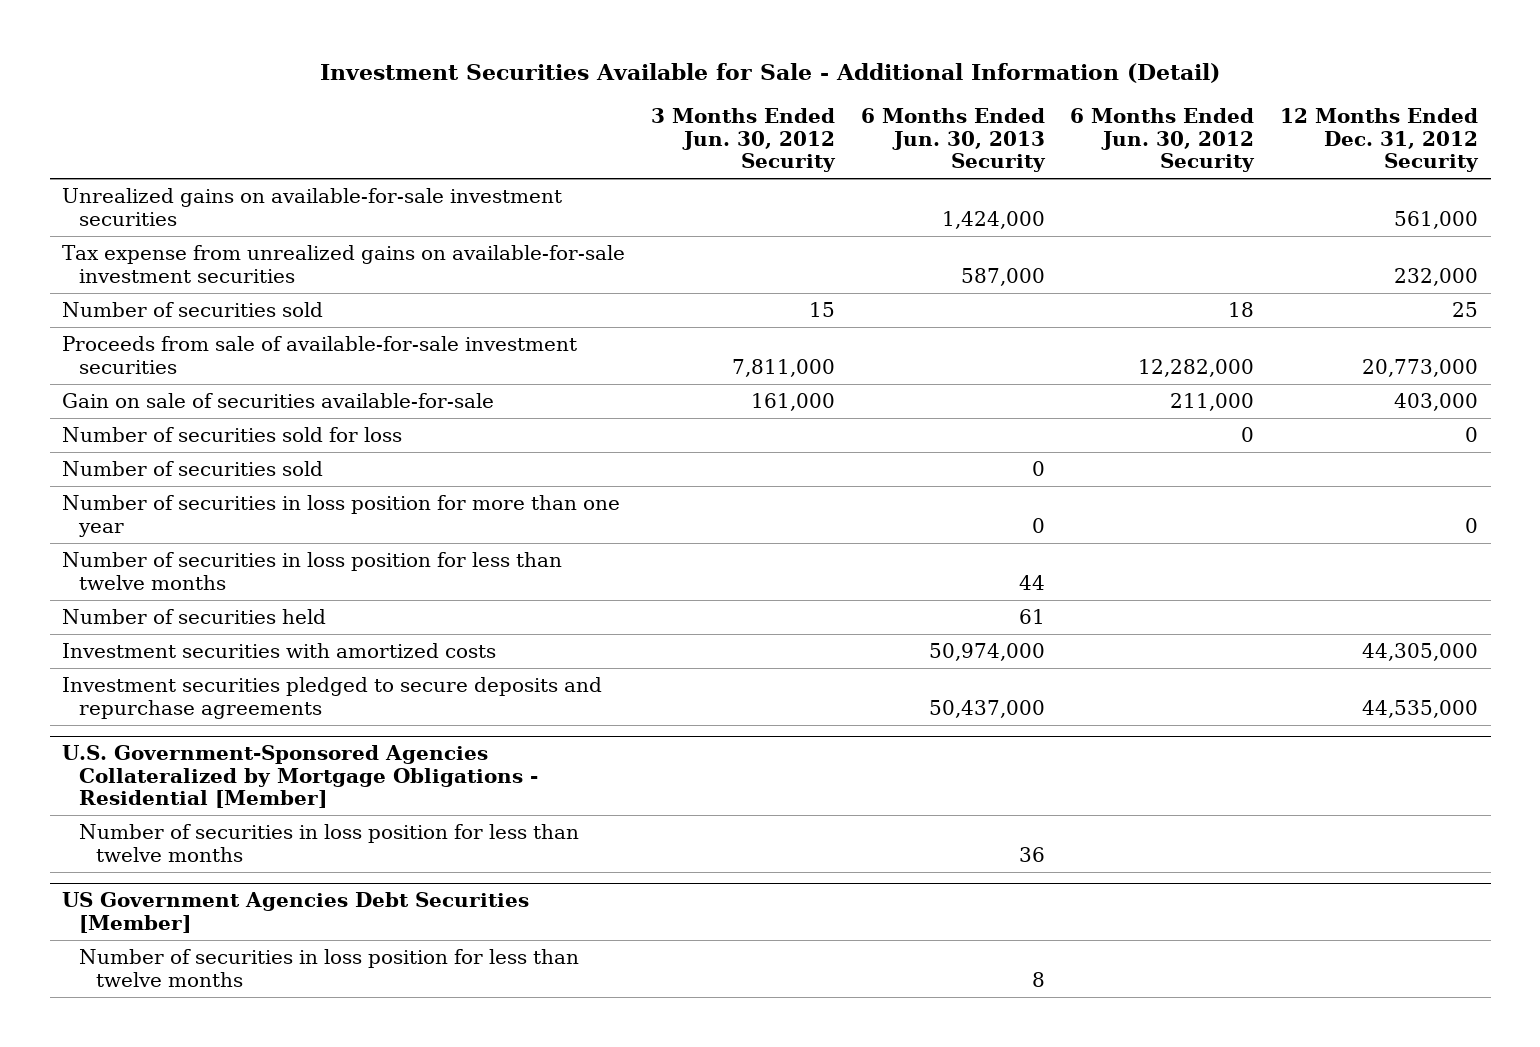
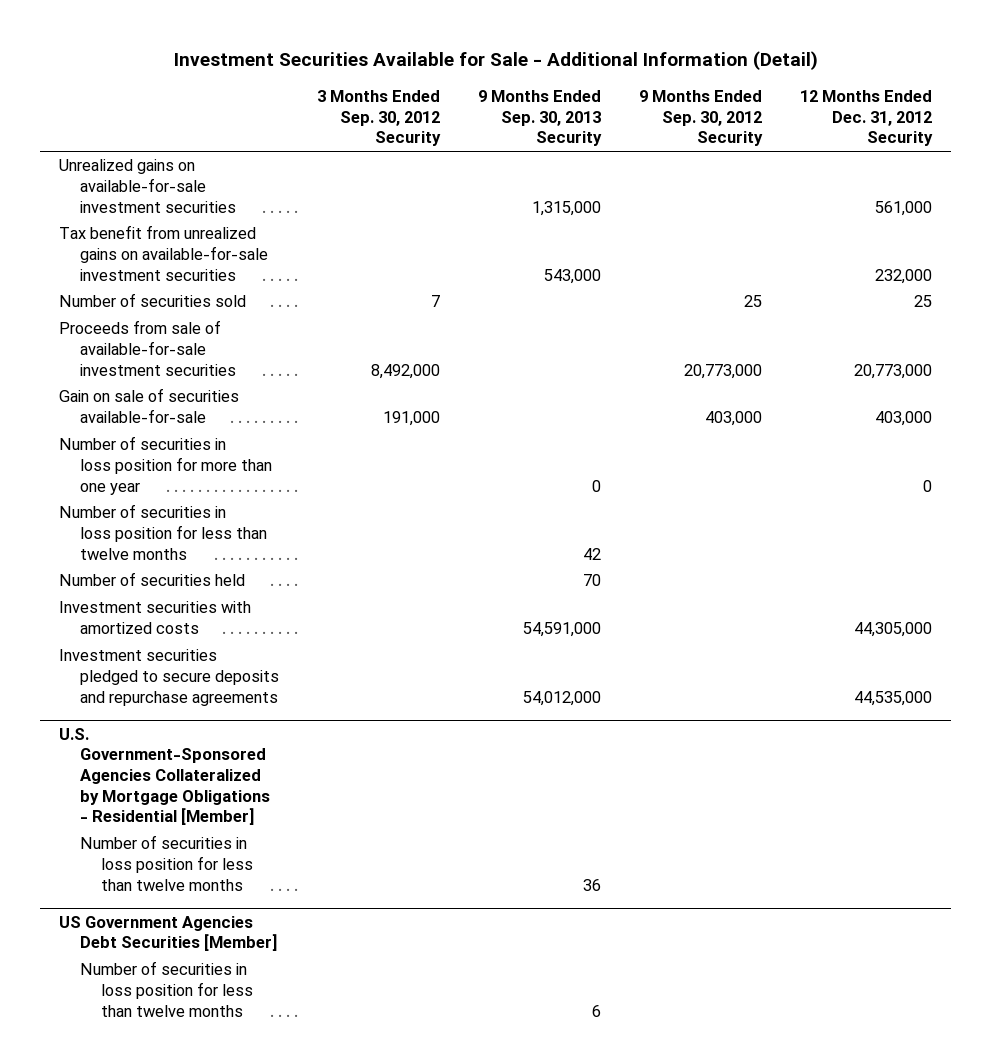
- | 3 Months Ended Jun. 30, 2012 Security | 6 Months Ended Jun. 30, 2013 Security | 6 Months Ended Jun. 30, 2012 Security | 12 Months Ended Dec. 31, 2012 Security
+ | 3 Months Ended Sep. 30, 2012 Security | 9 Months Ended Sep. 30, 2013 Security | 9 Months Ended Sep. 30, 2012 Security | 12 Months Ended Dec. 31, 2012 Security
- Tax expense from unrealized gains on available-for-sale investment securities | | 587,000 | | 232,000
+ Tax benefit from unrealized gains on available-for-sale investment securities | | 543,000 | | 232,000
- Number of securities sold for loss | | | 0 | 0
- Number of securities sold | | 0 | |

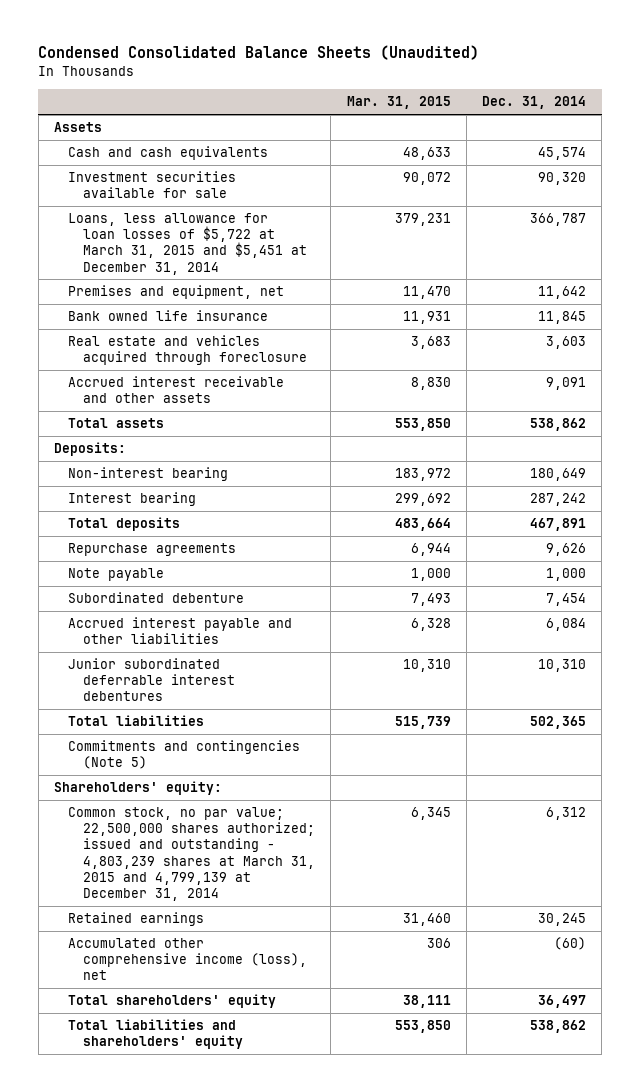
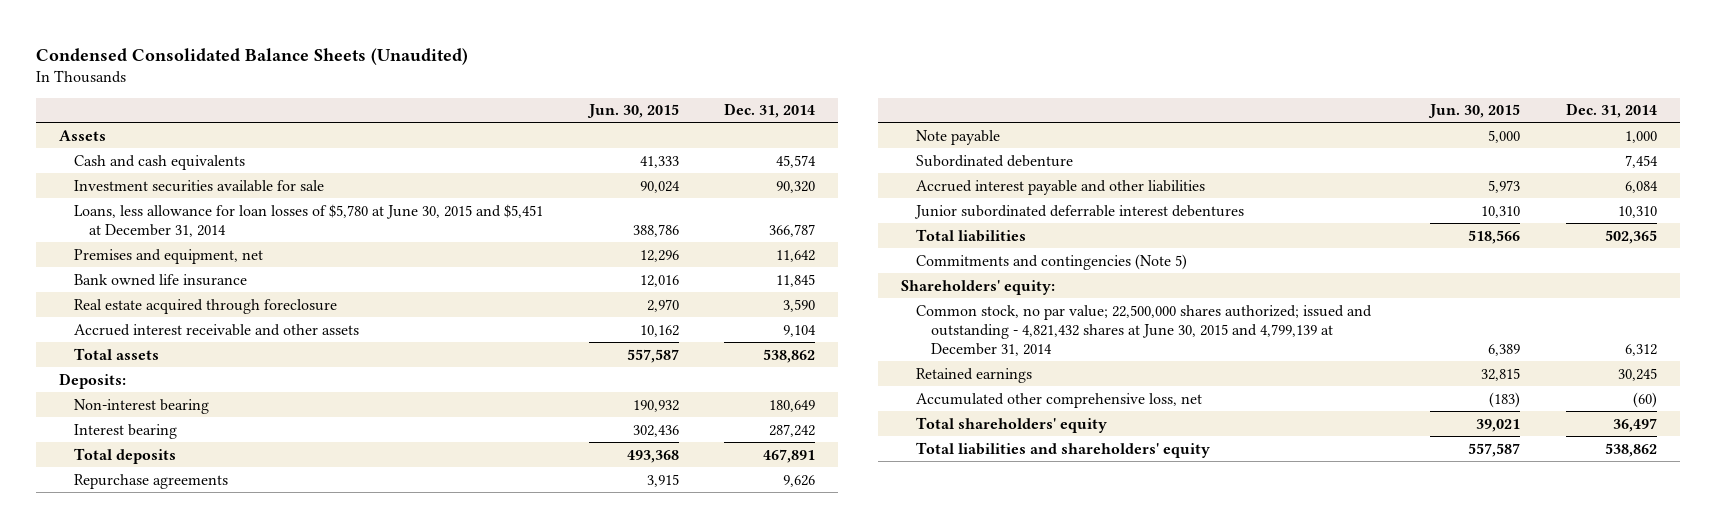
- | Mar. 31, 2015 | Dec. 31, 2014
+ | Jun. 30, 2015 | Dec. 31, 2014
- Loans, less allowance for loan losses of $5,722 at March 31, 2015 and $5,451 at December 31, 2014 | 379,231 | 366,787
+ Loans, less allowance for loan losses of $5,780 at June 30, 2015 and $5,451 at December 31, 2014 | 388,786 | 366,787
- Real estate and vehicles acquired through foreclosure | 3,683 | 3,603
- Accrued interest receivable and other assets | 8,830 | 9,091
+ Real estate acquired through foreclosure | 2,970 | 3,590
+ Accrued interest receivable and other assets | 10,162 | 9,104
- Common stock, no par value; 22,500,000 shares authorized; issued and outstanding - 4,803,239 shares at March 31, 2015 and 4,799,139 at December 31, 2014 | 6,345 | 6,312
+ Common stock, no par value; 22,500,000 shares authorized; issued and outstanding - 4,821,432 shares at June 30, 2015 and 4,799,139 at December 31, 2014 | 6,389 | 6,312
- Accumulated other comprehensive income (loss), net | 306 | (60)
+ Accumulated other comprehensive loss, net | (183) | (60)

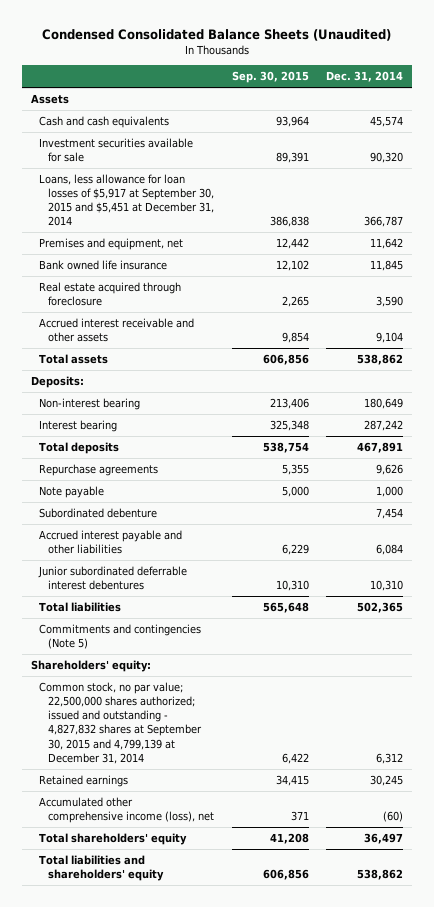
- | Jun. 30, 2015 | Dec. 31, 2014
+ | Sep. 30, 2015 | Dec. 31, 2014
- Loans, less allowance for loan losses of $5,780 at June 30, 2015 and $5,451 at December 31, 2014 | 388,786 | 366,787
+ Loans, less allowance for loan losses of $5,917 at September 30, 2015 and $5,451 at December 31, 2014 | 386,838 | 366,787
- Common stock, no par value; 22,500,000 shares authorized; issued and outstanding - 4,821,432 shares at June 30, 2015 and 4,799,139 at December 31, 2014 | 6,389 | 6,312
+ Common stock, no par value; 22,500,000 shares authorized; issued and outstanding - 4,827,832 shares at September 30, 2015 and 4,799,139 at December 31, 2014 | 6,422 | 6,312
- Accumulated other comprehensive loss, net | (183) | (60)
+ Accumulated other comprehensive income (loss), net | 371 | (60)

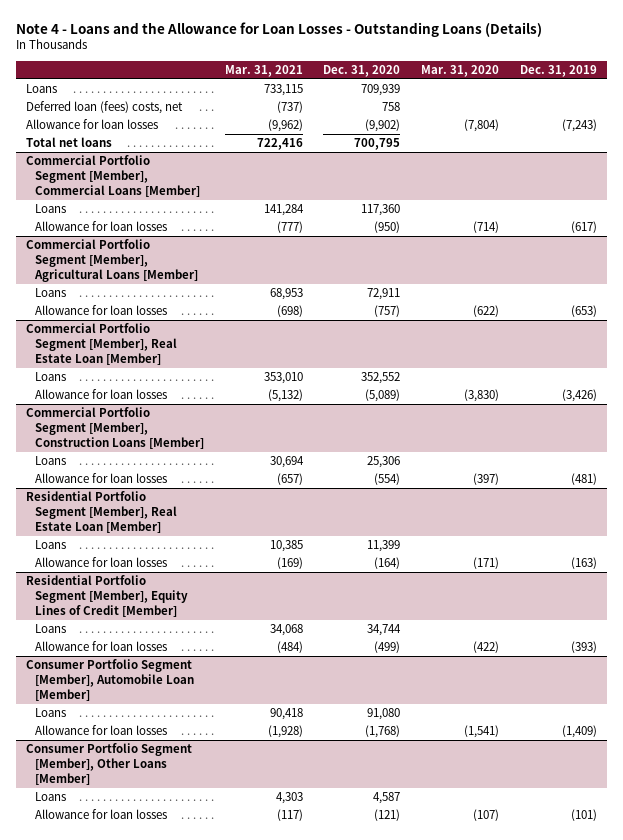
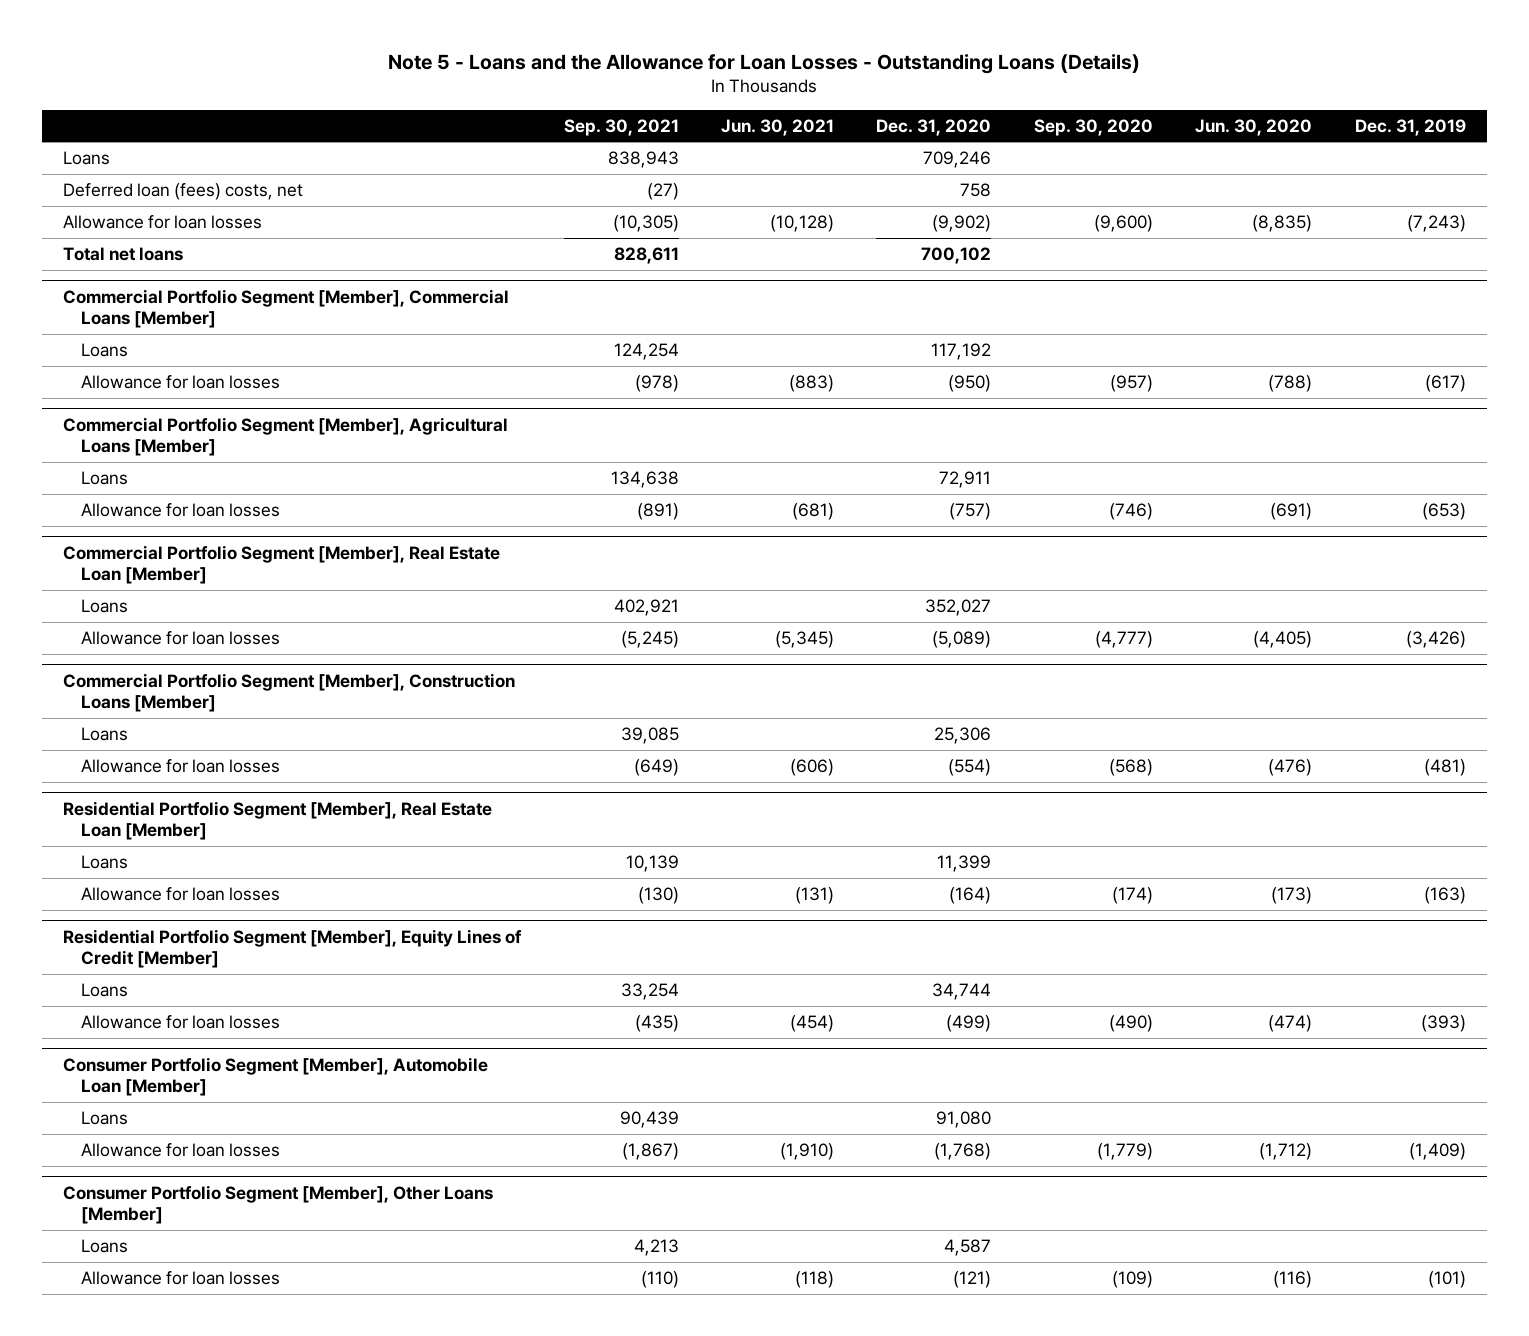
- Note 4 - Loans and the Allowance for Loan Losses - Outstanding Loans (Details)
+ Note 5 - Loans and the Allowance for Loan Losses - Outstanding Loans (Details)
- | Mar. 31, 2021 | Dec. 31, 2020 | Mar. 31, 2020 | Dec. 31, 2019
+ | Sep. 30, 2021 | Jun. 30, 2021 | Dec. 31, 2020 | Sep. 30, 2020 | Jun. 30, 2020 | Dec. 31, 2019
- Loans | 733,115 | 709,939 | |
+ Loans | 838,943 | | 709,246 | | |
- Total net loans | 722,416 | 700,795 | |
+ Total net loans | 828,611 | | 700,102 | | |
@ Commercial Portfolio Segment [Member], Commercial Loans [Member]
- Loans | 141,284 | 117,360 | |
+ Loans | 124,254 | | 117,192 | | |
@ Commercial Portfolio Segment [Member], Real Estate Loan [Member]
- Loans | 353,010 | 352,552 | |
+ Loans | 402,921 | | 352,027 | | |

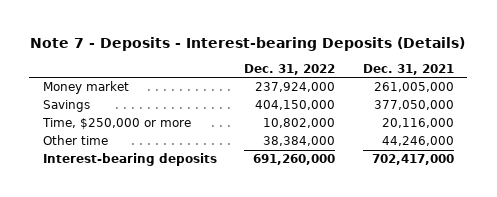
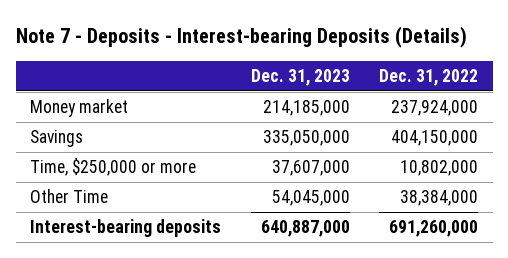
- | Dec. 31, 2022 | Dec. 31, 2021
+ | Dec. 31, 2023 | Dec. 31, 2022
- Other time | 38,384,000 | 44,246,000
+ Other Time | 54,045,000 | 38,384,000

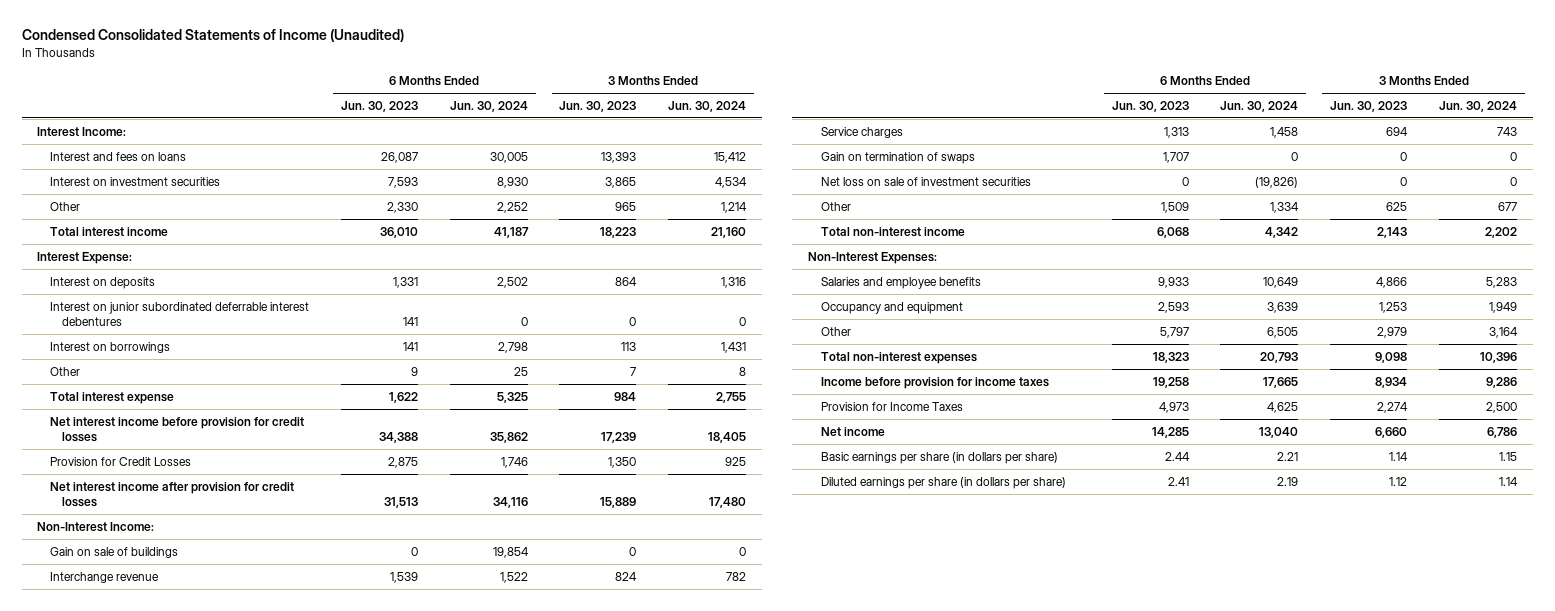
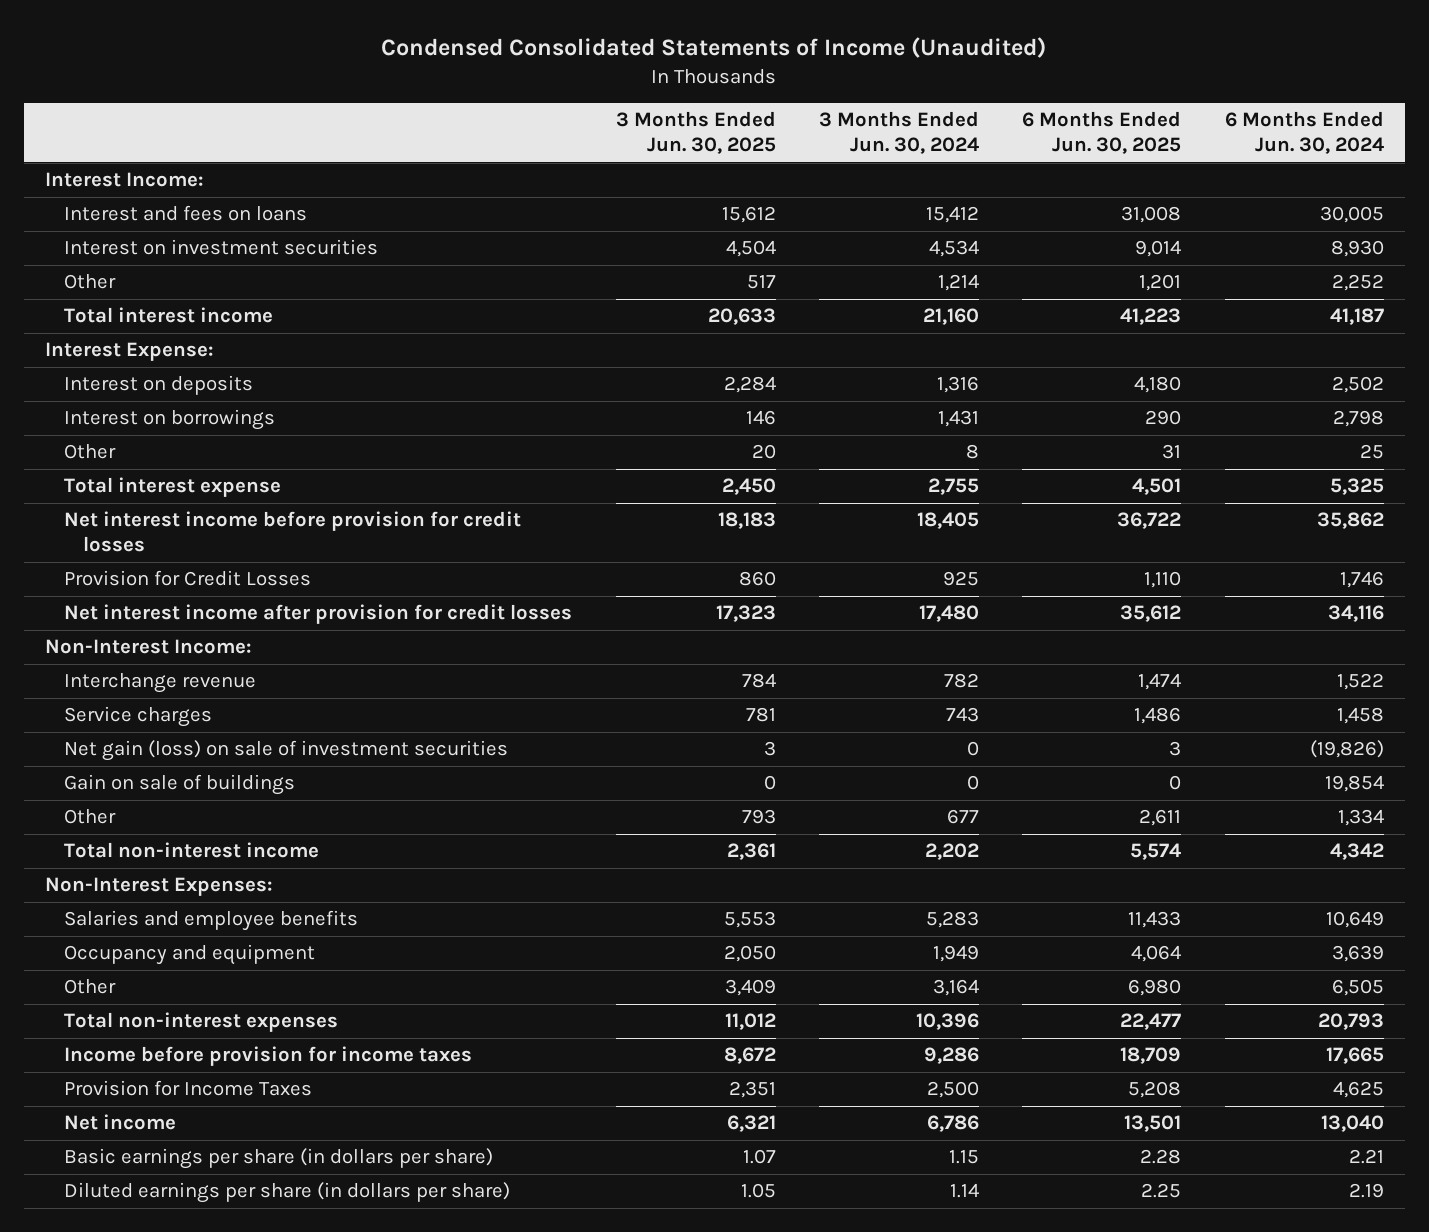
- | 6 Months Ended Jun. 30, 2023 | 6 Months Ended Jun. 30, 2024 | 3 Months Ended Jun. 30, 2023 | 3 Months Ended Jun. 30, 2024
+ | 3 Months Ended Jun. 30, 2025 | 3 Months Ended Jun. 30, 2024 | 6 Months Ended Jun. 30, 2025 | 6 Months Ended Jun. 30, 2024
- Interest on junior subordinated deferrable interest debentures | 141 | 0 | 0 | 0
- Gain on termination of swaps | 1,707 | 0 | 0 | 0
- Net loss on sale of investment securities | 0 | (19,826) | 0 | 0
+ Net gain (loss) on sale of investment securities | 3 | 0 | 3 | (19,826)
moved down: Gain on sale of buildings | 0 | 0 | 0 | 19,854

